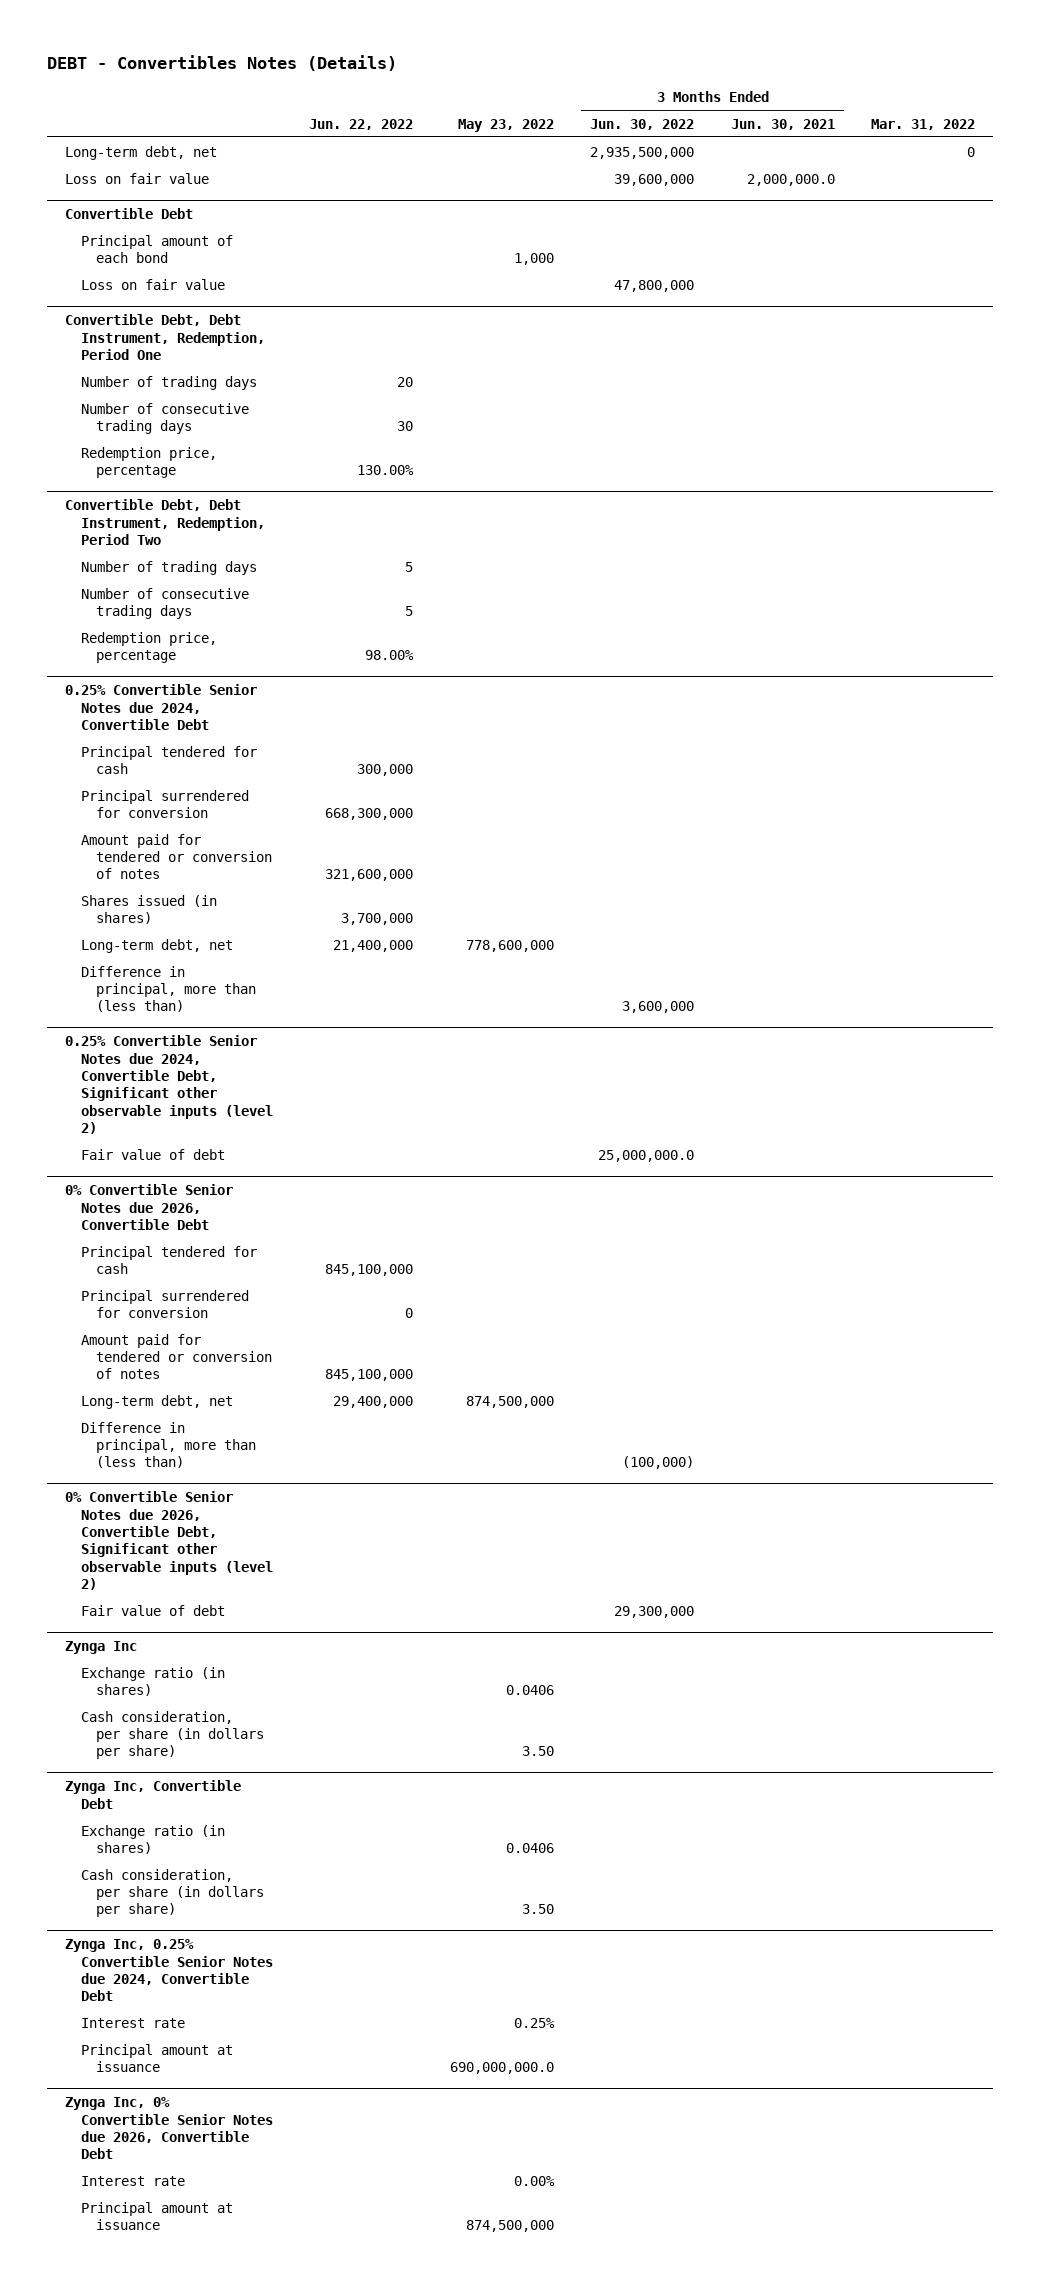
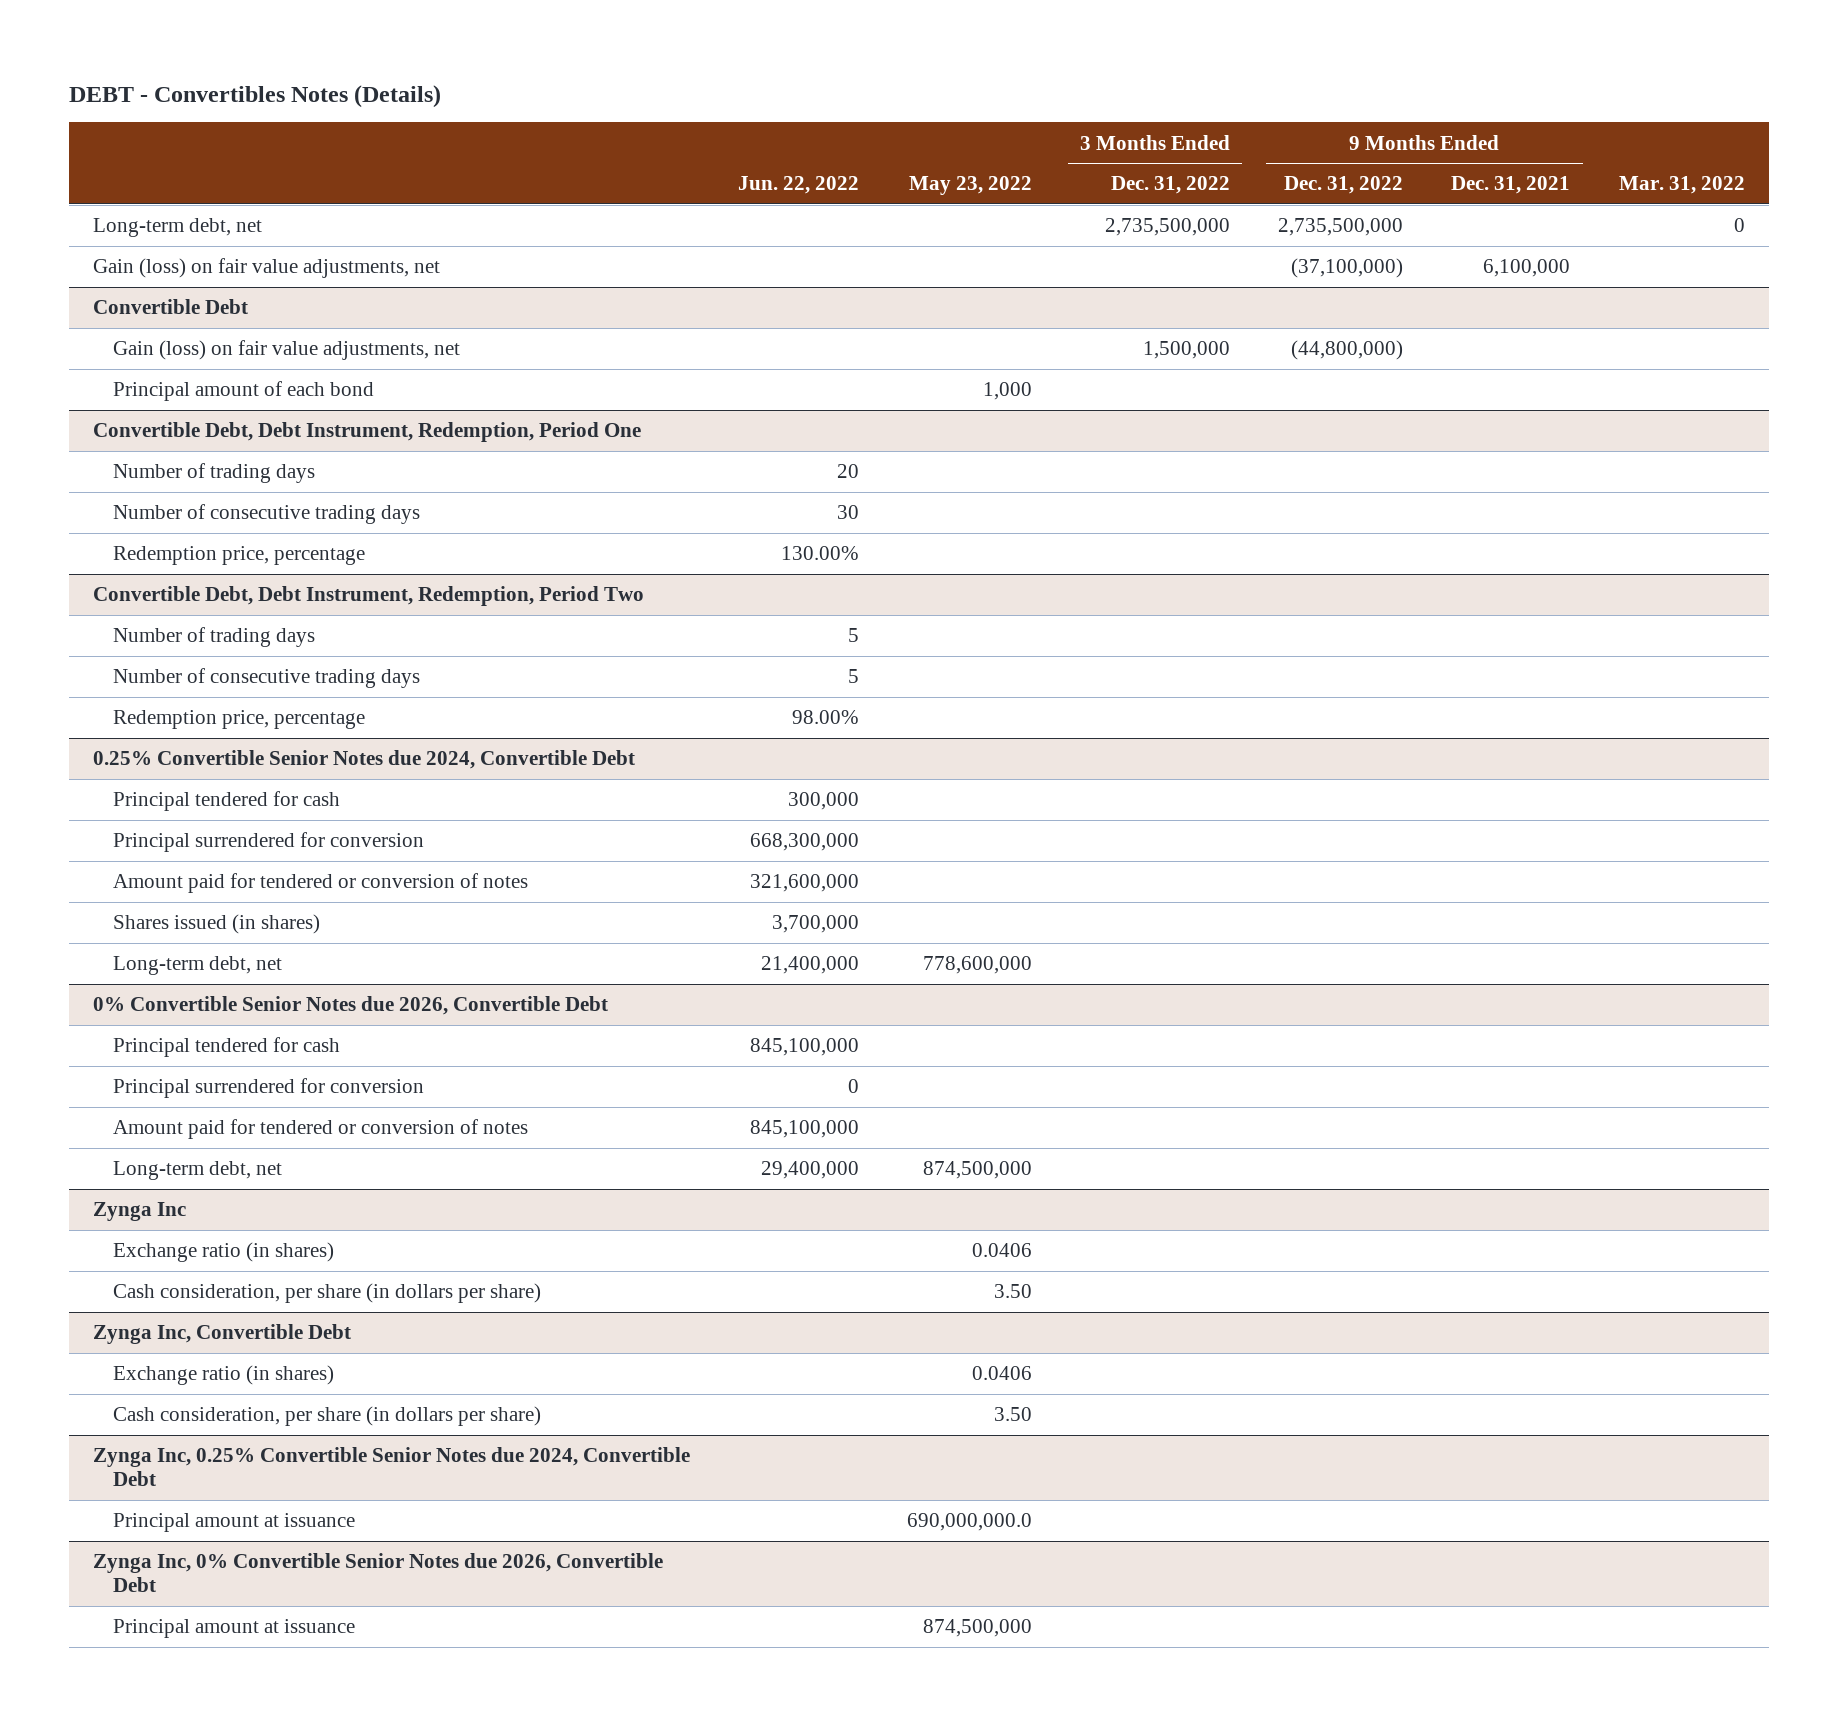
- | Jun. 22, 2022 | May 23, 2022 | 3 Months Ended Jun. 30, 2022 | 3 Months Ended Jun. 30, 2021 | Mar. 31, 2022
+ | Jun. 22, 2022 | May 23, 2022 | 3 Months Ended Dec. 31, 2022 | 9 Months Ended Dec. 31, 2022 | 9 Months Ended Dec. 31, 2021 | Mar. 31, 2022
- Loss on fair value | | | 39,600,000 | 2,000,000.0 |
+ Gain (loss) on fair value adjustments, net | | | | (37,100,000) | 6,100,000 |
@ Convertible Debt
+ Gain (loss) on fair value adjustments, net | | | 1,500,000 | (44,800,000) | |
- Loss on fair value | | | 47,800,000 | |
@ 0.25% Convertible Senior Notes due 2024, Convertible Debt
- Difference in principal, more than (less than) | | | 3,600,000 | |
- 0.25% Convertible Senior Notes due 2024, Convertible Debt, Significant other observable inputs (level 2)
- Fair value of debt | | | 25,000,000.0 | |
@ 0% Convertible Senior Notes due 2026, Convertible Debt
- Difference in principal, more than (less than) | | | (100,000) | |
- 0% Convertible Senior Notes due 2026, Convertible Debt, Significant other observable inputs (level 2)
- Fair value of debt | | | 29,300,000 | |
@ Zynga Inc, 0.25% Convertible Senior Notes due 2024, Convertible Debt
- Interest rate | | 0.25% | | |
@ Zynga Inc, 0% Convertible Senior Notes due 2026, Convertible Debt
- Interest rate | | 0.00% | | |

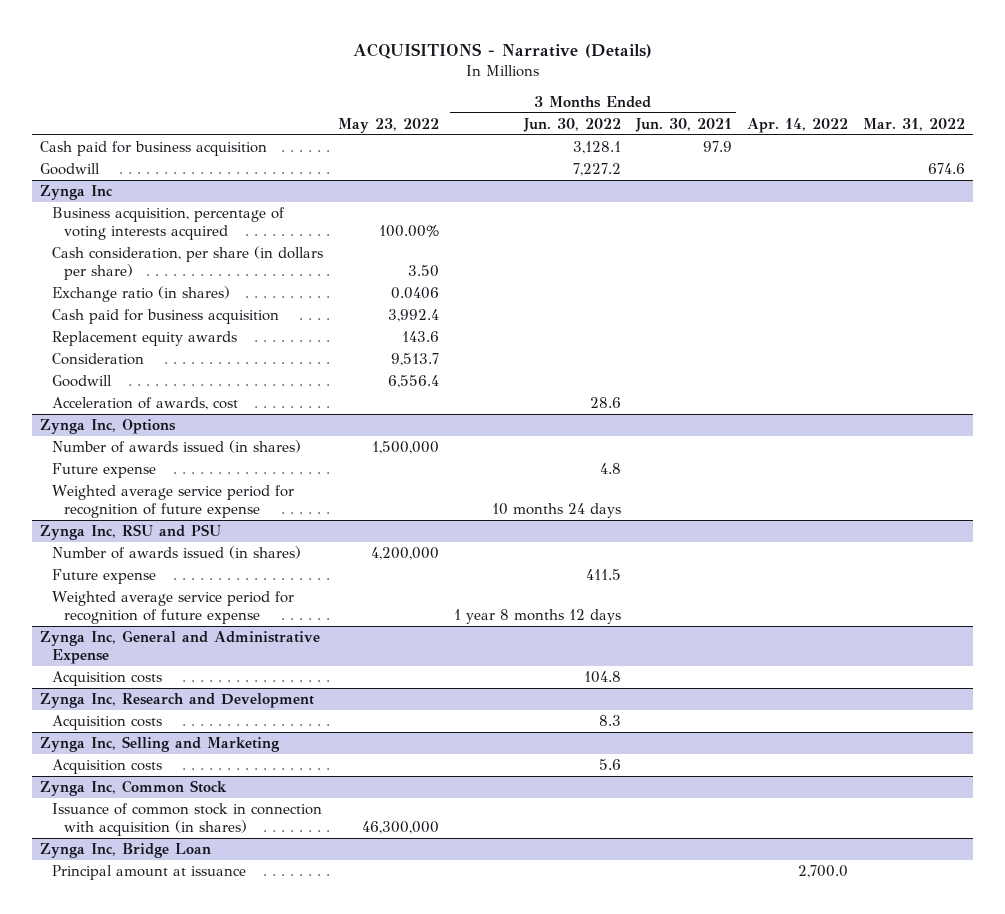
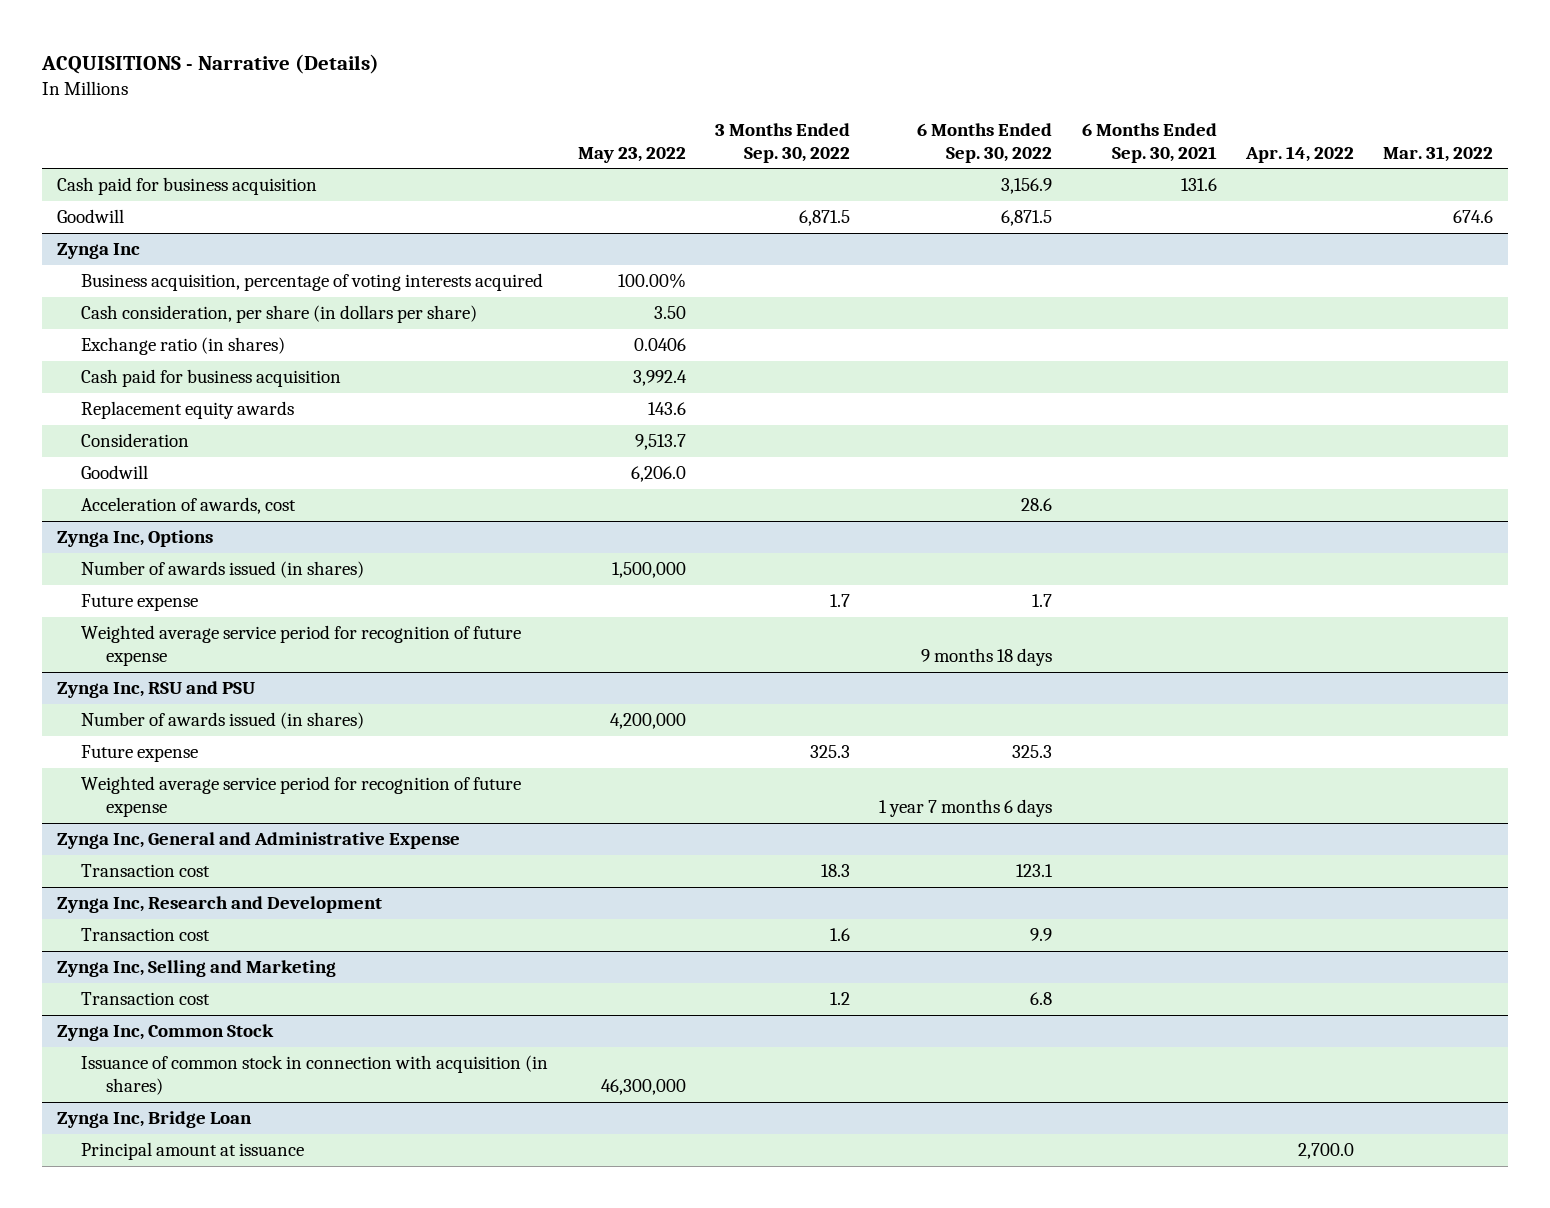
- | May 23, 2022 | 3 Months Ended Jun. 30, 2022 | 3 Months Ended Jun. 30, 2021 | Apr. 14, 2022 | Mar. 31, 2022
+ | May 23, 2022 | 3 Months Ended Sep. 30, 2022 | 6 Months Ended Sep. 30, 2022 | 6 Months Ended Sep. 30, 2021 | Apr. 14, 2022 | Mar. 31, 2022
@ Zynga Inc
- Goodwill | 6,556.4 | | | |
+ Goodwill | 6,206.0 | | | | |
@ Zynga Inc, General and Administrative Expense
- Acquisition costs | | 104.8 | | |
+ Transaction cost | | 18.3 | 123.1 | | |
@ Zynga Inc, Research and Development
- Acquisition costs | | 8.3 | | |
+ Transaction cost | | 1.6 | 9.9 | | |
@ Zynga Inc, Selling and Marketing
- Acquisition costs | | 5.6 | | |
+ Transaction cost | | 1.2 | 6.8 | | |

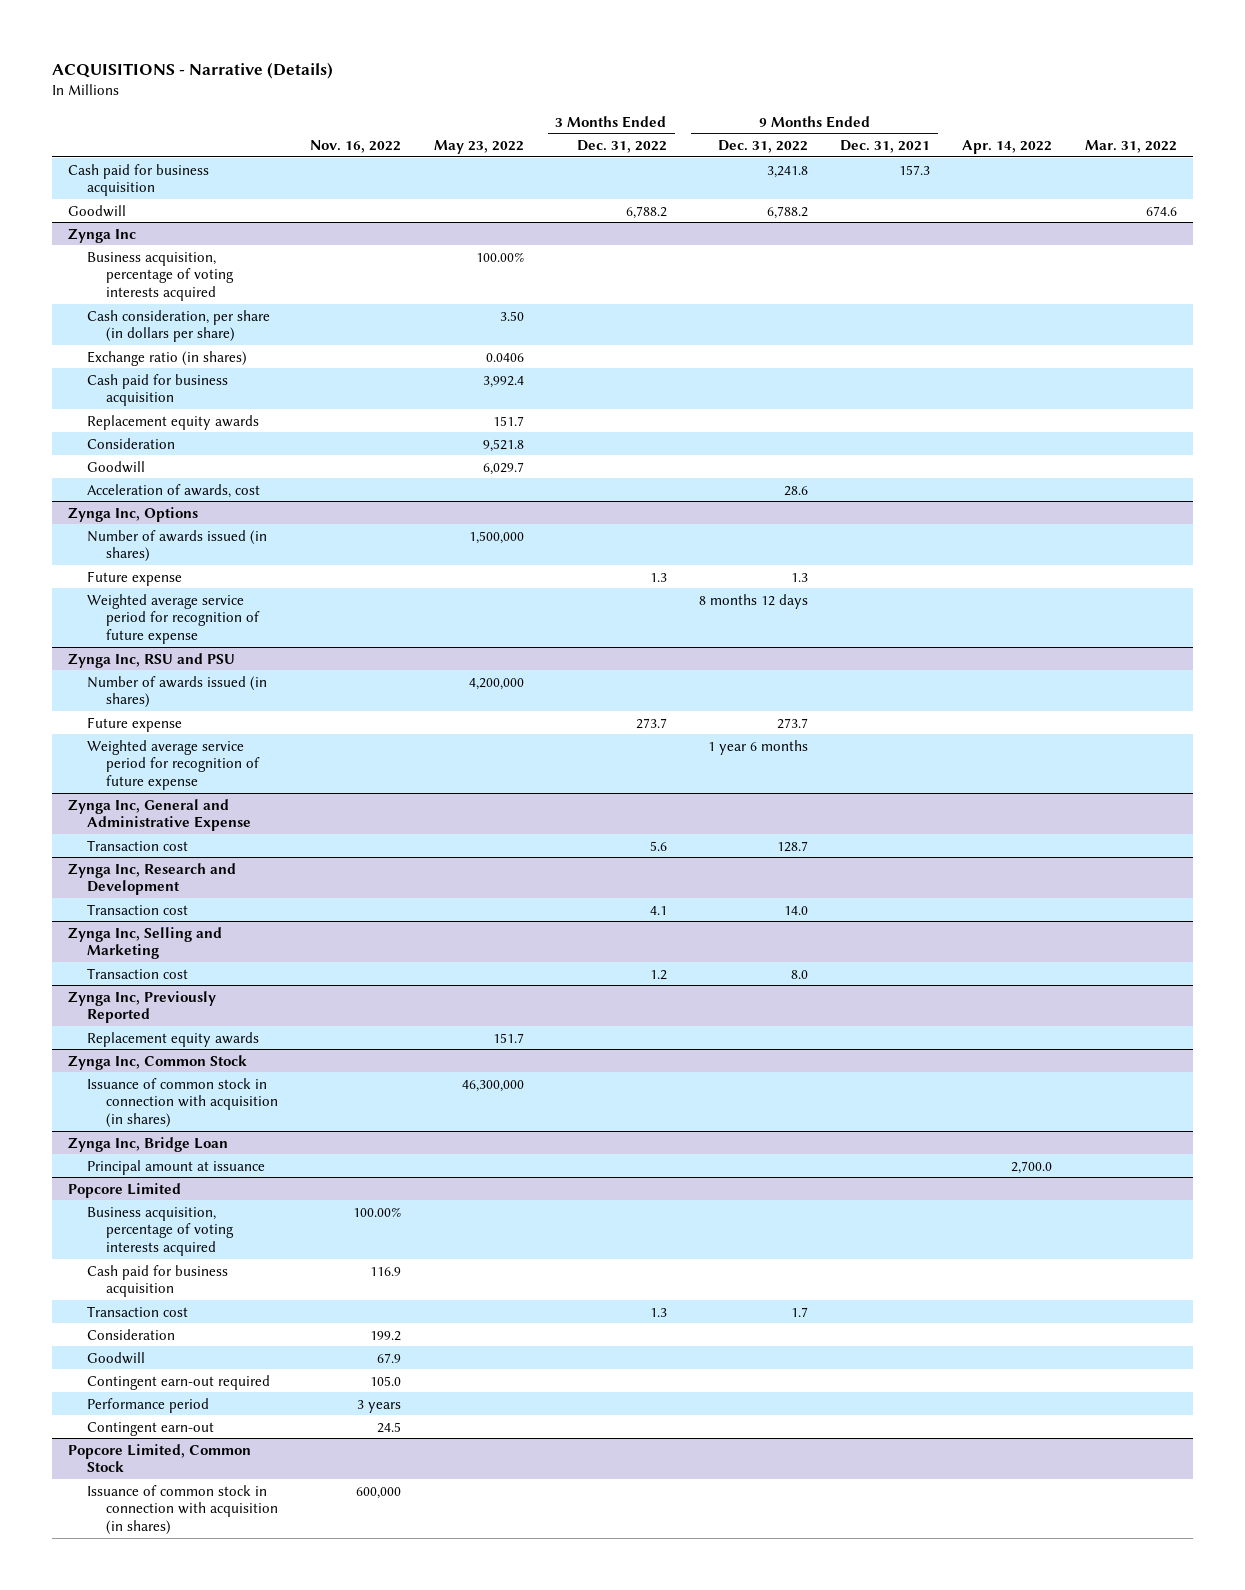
- | May 23, 2022 | 3 Months Ended Sep. 30, 2022 | 6 Months Ended Sep. 30, 2022 | 6 Months Ended Sep. 30, 2021 | Apr. 14, 2022 | Mar. 31, 2022
+ | Nov. 16, 2022 | May 23, 2022 | 3 Months Ended Dec. 31, 2022 | 9 Months Ended Dec. 31, 2022 | 9 Months Ended Dec. 31, 2021 | Apr. 14, 2022 | Mar. 31, 2022
@ Zynga Inc
- Replacement equity awards | 143.6 | | | | |
- Consideration | 9,513.7 | | | | |
- Goodwill | 6,206.0 | | | | |
+ Replacement equity awards | | 151.7 | | | | |
+ Consideration | | 9,521.8 | | | | |
+ Goodwill | | 6,029.7 | | | | |
+ Zynga Inc, Previously Reported
+ Replacement equity awards | | 151.7 | | | | |
+ Popcore Limited
+ Business acquisition, percentage of voting interests acquired | 100.00% | | | | | |
+ Cash paid for business acquisition | 116.9 | | | | | |
+ Transaction cost | | | 1.3 | 1.7 | | |
+ Consideration | 199.2 | | | | | |
+ Goodwill | 67.9 | | | | | |
+ Contingent earn-out required | 105.0 | | | | | |
+ Performance period | 3 years | | | | | |
+ Contingent earn-out | 24.5 | | | | | |
+ Popcore Limited, Common Stock
+ Issuance of common stock in connection with acquisition (in shares) | 600,000 | | | | | |

